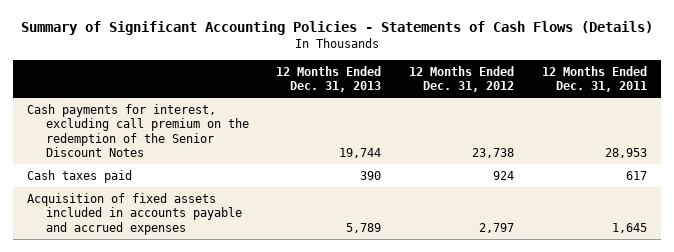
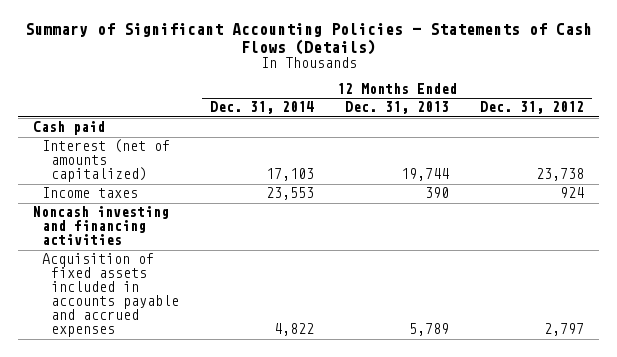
- | 12 Months Ended Dec. 31, 2013 | 12 Months Ended Dec. 31, 2012 | 12 Months Ended Dec. 31, 2011
+ | 12 Months Ended Dec. 31, 2014 | 12 Months Ended Dec. 31, 2013 | 12 Months Ended Dec. 31, 2012
- Cash payments for interest, excluding call premium on the redemption of the Senior Discount Notes | 19,744 | 23,738 | 28,953
- Cash taxes paid | 390 | 924 | 617
+ Cash paid
+ Interest (net of amounts capitalized) | 17,103 | 19,744 | 23,738
+ Income taxes | 23,553 | 390 | 924
+ Noncash investing and financing activities

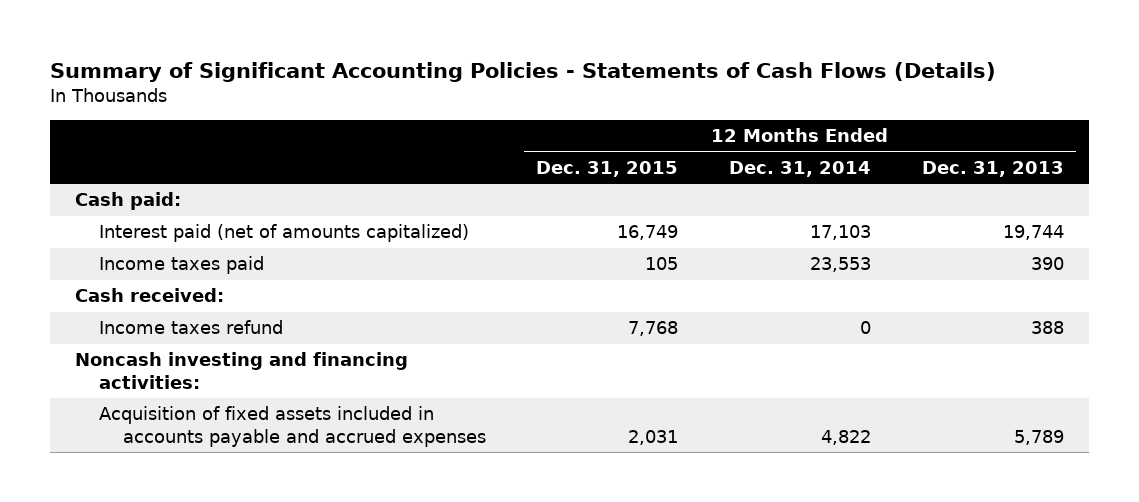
- | 12 Months Ended Dec. 31, 2014 | 12 Months Ended Dec. 31, 2013 | 12 Months Ended Dec. 31, 2012
+ | 12 Months Ended Dec. 31, 2015 | 12 Months Ended Dec. 31, 2014 | 12 Months Ended Dec. 31, 2013
- Cash paid
- Interest (net of amounts capitalized) | 17,103 | 19,744 | 23,738
- Income taxes | 23,553 | 390 | 924
- Noncash investing and financing activities
+ Cash paid:
+ Interest paid (net of amounts capitalized) | 16,749 | 17,103 | 19,744
+ Income taxes paid | 105 | 23,553 | 390
+ Cash received:
+ Income taxes refund | 7,768 | 0 | 388
+ Noncash investing and financing activities:

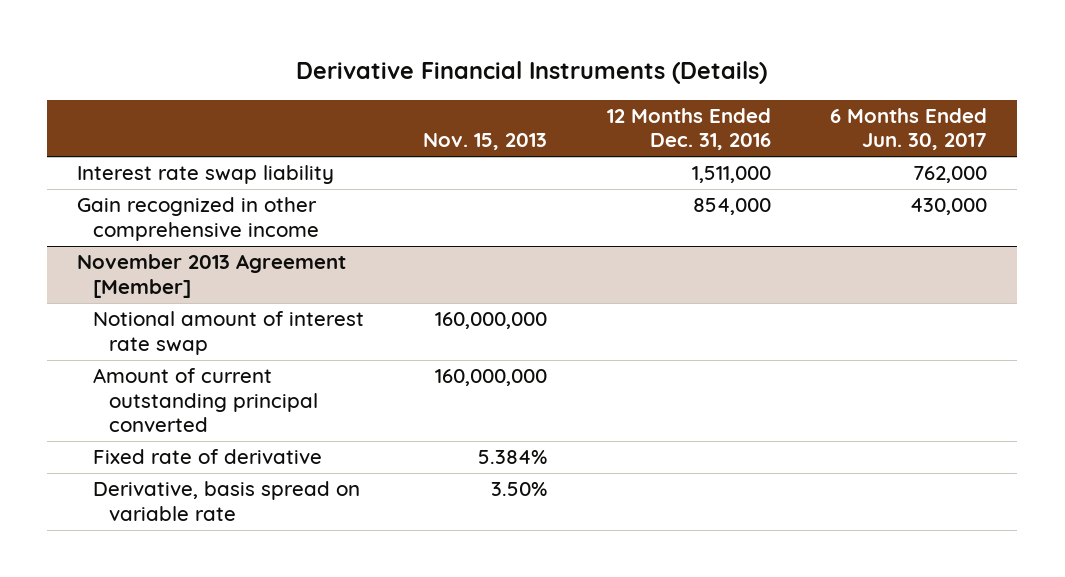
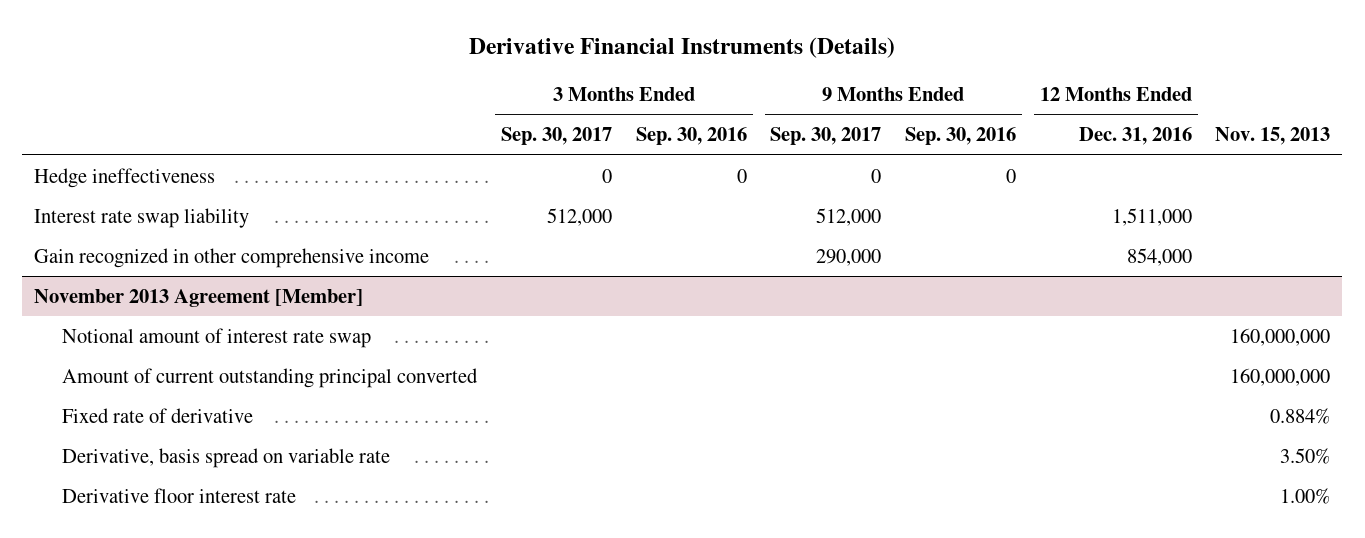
- | Nov. 15, 2013 | 12 Months Ended Dec. 31, 2016 | 6 Months Ended Jun. 30, 2017
+ | 3 Months Ended Sep. 30, 2017 | 3 Months Ended Sep. 30, 2016 | 9 Months Ended Sep. 30, 2017 | 9 Months Ended Sep. 30, 2016 | 12 Months Ended Dec. 31, 2016 | Nov. 15, 2013
+ Hedge ineffectiveness | 0 | 0 | 0 | 0 | |
@ November 2013 Agreement [Member]
- Fixed rate of derivative | 5.384% | |
+ Fixed rate of derivative | | | | | | 0.884%
+ Derivative floor interest rate | | | | | | 1.00%

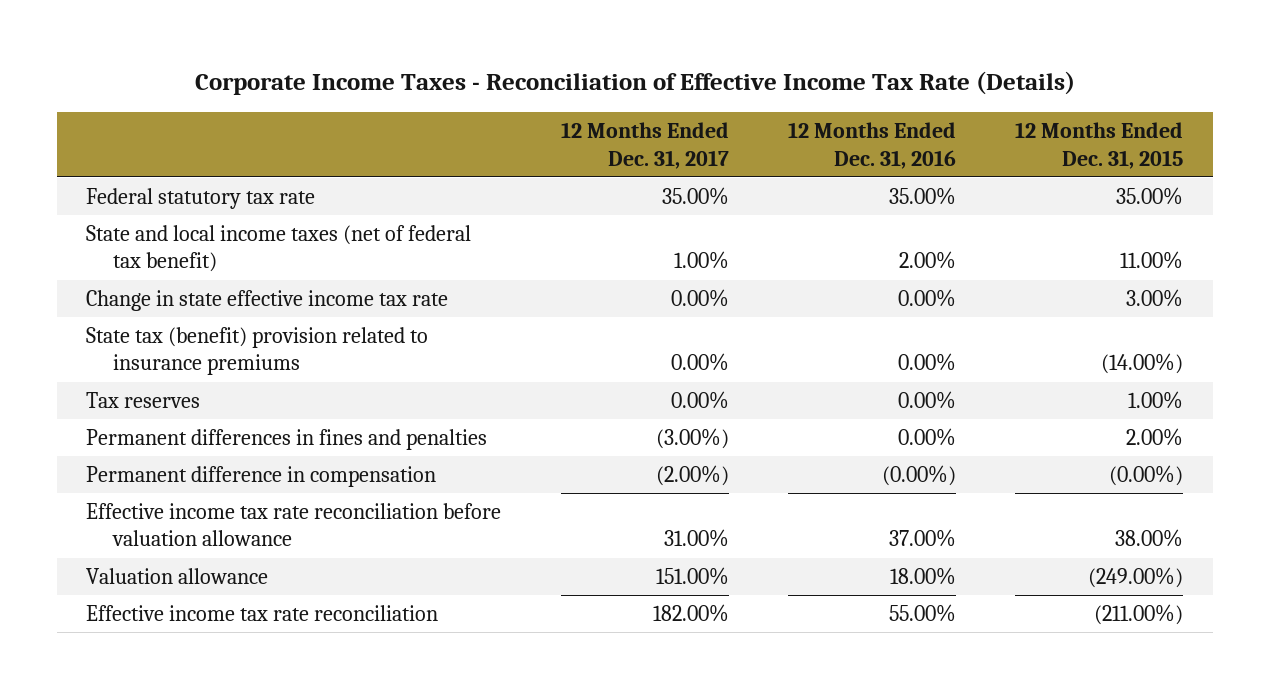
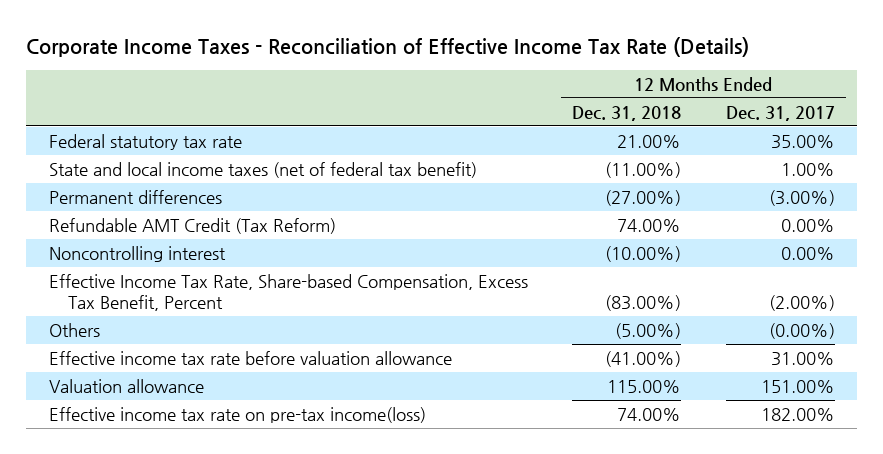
- | 12 Months Ended Dec. 31, 2017 | 12 Months Ended Dec. 31, 2016 | 12 Months Ended Dec. 31, 2015
+ | 12 Months Ended Dec. 31, 2018 | 12 Months Ended Dec. 31, 2017
- Change in state effective income tax rate | 0.00% | 0.00% | 3.00%
- State tax (benefit) provision related to insurance premiums | 0.00% | 0.00% | (14.00%)
- Tax reserves | 0.00% | 0.00% | 1.00%
- Permanent differences in fines and penalties | (3.00%) | 0.00% | 2.00%
- Permanent difference in compensation | (2.00%) | (0.00%) | (0.00%)
- Effective income tax rate reconciliation before valuation allowance | 31.00% | 37.00% | 38.00%
+ Permanent differences | (27.00%) | (3.00%)
+ Refundable AMT Credit (Tax Reform) | 74.00% | 0.00%
+ Noncontrolling interest | (10.00%) | 0.00%
+ Effective Income Tax Rate, Share-based Compensation, Excess Tax Benefit, Percent | (83.00%) | (2.00%)
+ Others | (5.00%) | (0.00%)
+ Effective income tax rate before valuation allowance | (41.00%) | 31.00%
- Effective income tax rate reconciliation | 182.00% | 55.00% | (211.00%)
+ Effective income tax rate on pre-tax income(loss) | 74.00% | 182.00%

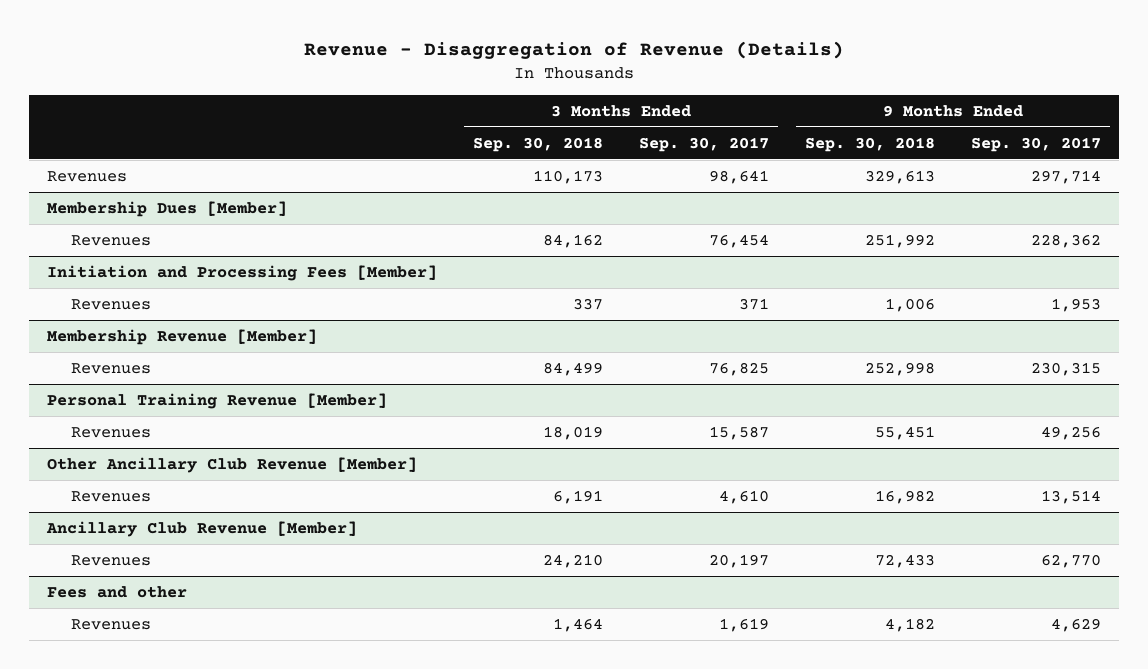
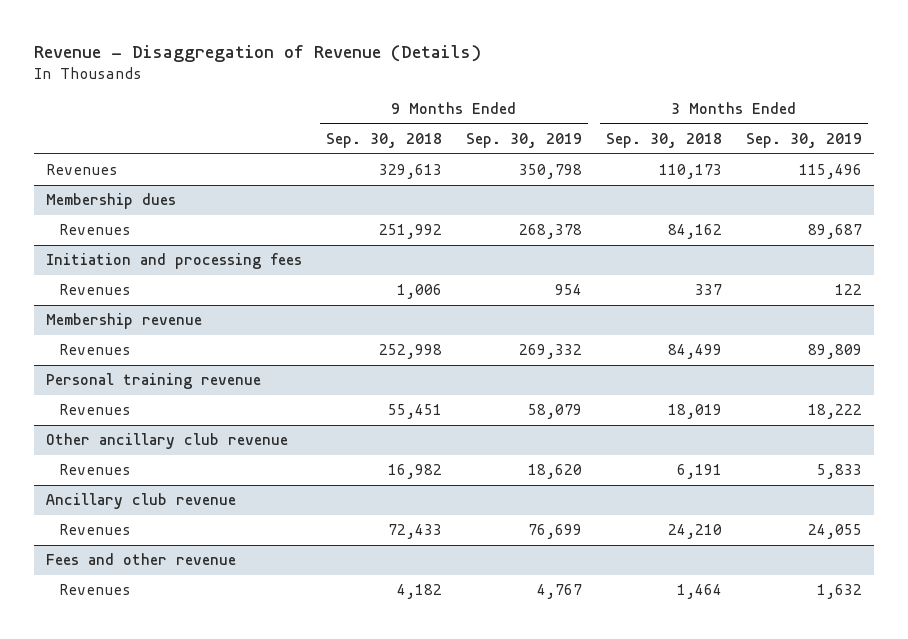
- | 3 Months Ended Sep. 30, 2018 | 3 Months Ended Sep. 30, 2017 | 9 Months Ended Sep. 30, 2018 | 9 Months Ended Sep. 30, 2017
+ | 9 Months Ended Sep. 30, 2018 | 9 Months Ended Sep. 30, 2019 | 3 Months Ended Sep. 30, 2018 | 3 Months Ended Sep. 30, 2019
- Membership Dues [Member]
+ Membership dues
- Initiation and Processing Fees [Member]
+ Initiation and processing fees
- Membership Revenue [Member]
+ Membership revenue
- Personal Training Revenue [Member]
+ Personal training revenue
- Other Ancillary Club Revenue [Member]
+ Other ancillary club revenue
- Ancillary Club Revenue [Member]
+ Ancillary club revenue
- Fees and other
+ Fees and other revenue

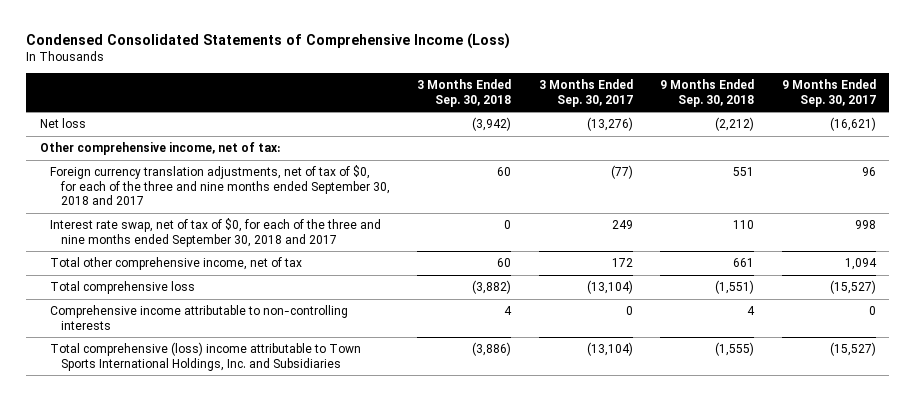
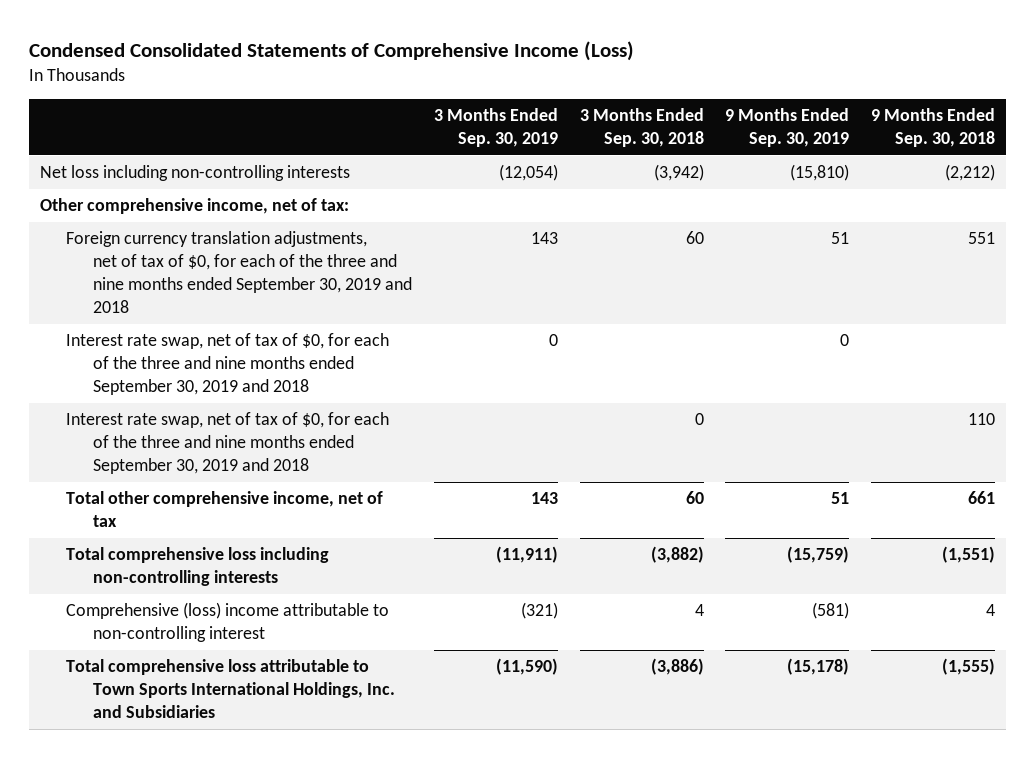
- | 3 Months Ended Sep. 30, 2018 | 3 Months Ended Sep. 30, 2017 | 9 Months Ended Sep. 30, 2018 | 9 Months Ended Sep. 30, 2017
+ | 3 Months Ended Sep. 30, 2019 | 3 Months Ended Sep. 30, 2018 | 9 Months Ended Sep. 30, 2019 | 9 Months Ended Sep. 30, 2018
- Net loss | (3,942) | (13,276) | (2,212) | (16,621)
+ Net loss including non-controlling interests | (12,054) | (3,942) | (15,810) | (2,212)
- Foreign currency translation adjustments, net of tax of $0, for each of the three and nine months ended September 30, 2018 and 2017 | 60 | (77) | 551 | 96
- Interest rate swap, net of tax of $0, for each of the three and nine months ended September 30, 2018 and 2017 | 0 | 249 | 110 | 998
+ Foreign currency translation adjustments, net of tax of $0, for each of the three and nine months ended September 30, 2019 and 2018 | 143 | 60 | 51 | 551
+ Interest rate swap, net of tax of $0, for each of the three and nine months ended September 30, 2019 and 2018 | 0 | | 0 |
+ Interest rate swap, net of tax of $0, for each of the three and nine months ended September 30, 2019 and 2018 | | 0 | | 110
- Total comprehensive loss | (3,882) | (13,104) | (1,551) | (15,527)
- Comprehensive income attributable to non-controlling interests | 4 | 0 | 4 | 0
- Total comprehensive (loss) income attributable to Town Sports International Holdings, Inc. and Subsidiaries | (3,886) | (13,104) | (1,555) | (15,527)
+ Total comprehensive loss including non-controlling interests | (11,911) | (3,882) | (15,759) | (1,551)
+ Comprehensive (loss) income attributable to non-controlling interest | (321) | 4 | (581) | 4
+ Total comprehensive loss attributable to Town Sports International Holdings, Inc. and Subsidiaries | (11,590) | (3,886) | (15,178) | (1,555)

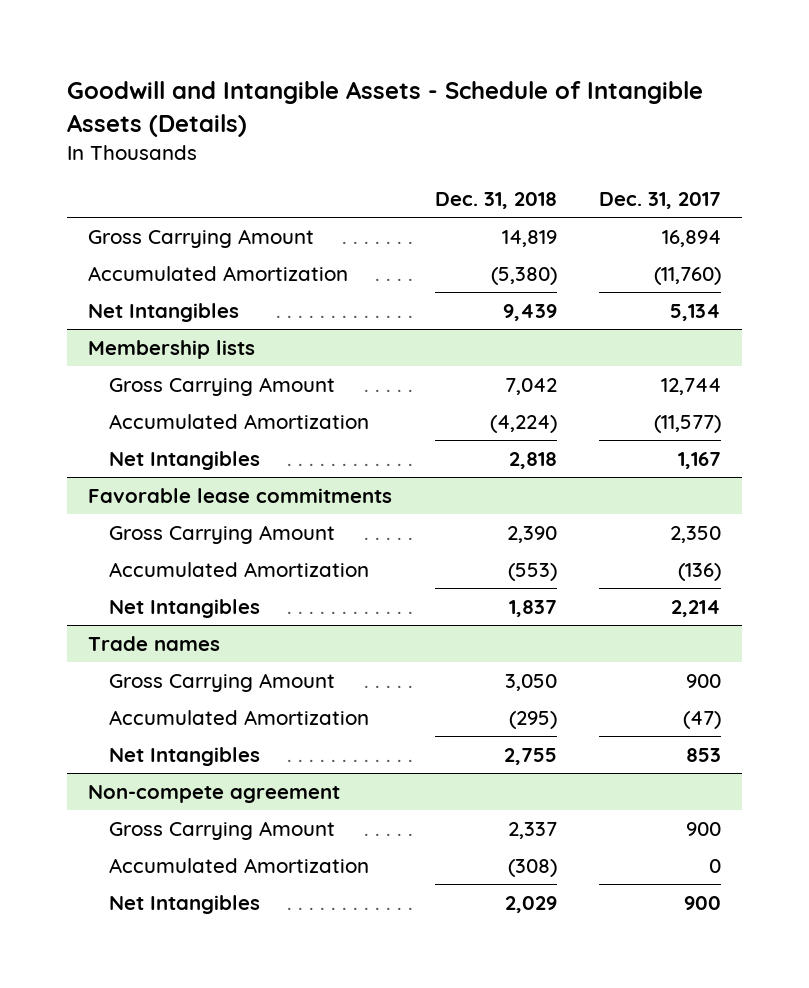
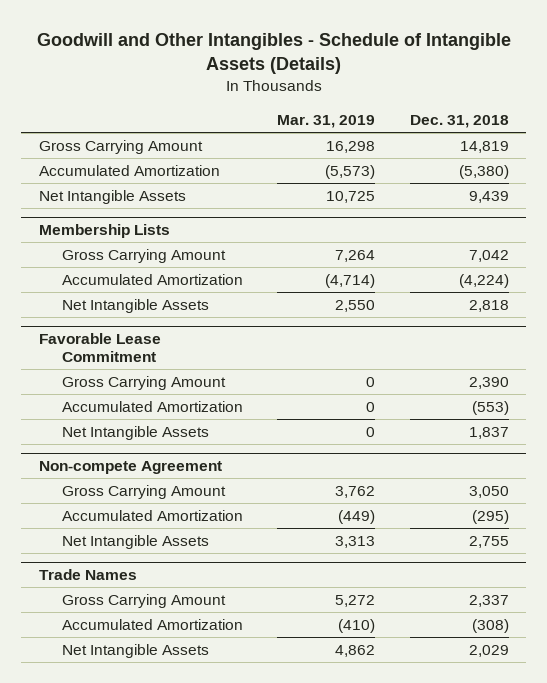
- Goodwill and Intangible Assets - Schedule of Intangible Assets (Details)
+ Goodwill and Other Intangibles - Schedule of Intangible Assets (Details)
- | Dec. 31, 2018 | Dec. 31, 2017
+ | Mar. 31, 2019 | Dec. 31, 2018
- Net Intangibles | 9,439 | 5,134
- Membership lists
+ Net Intangible Assets | 10,725 | 9,439
+ Membership Lists
- Net Intangibles | 2,818 | 1,167
- Favorable lease commitments
+ Net Intangible Assets | 2,550 | 2,818
+ Favorable Lease Commitment
- Net Intangibles | 1,837 | 2,214
- Trade names
+ Net Intangible Assets | 0 | 1,837
+ Non-compete Agreement
- Net Intangibles | 2,755 | 853
- Non-compete agreement
+ Net Intangible Assets | 3,313 | 2,755
+ Trade Names
- Net Intangibles | 2,029 | 900
+ Net Intangible Assets | 4,862 | 2,029

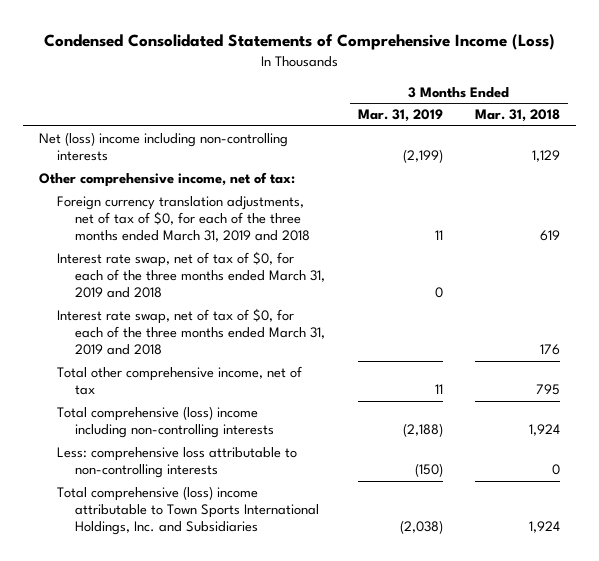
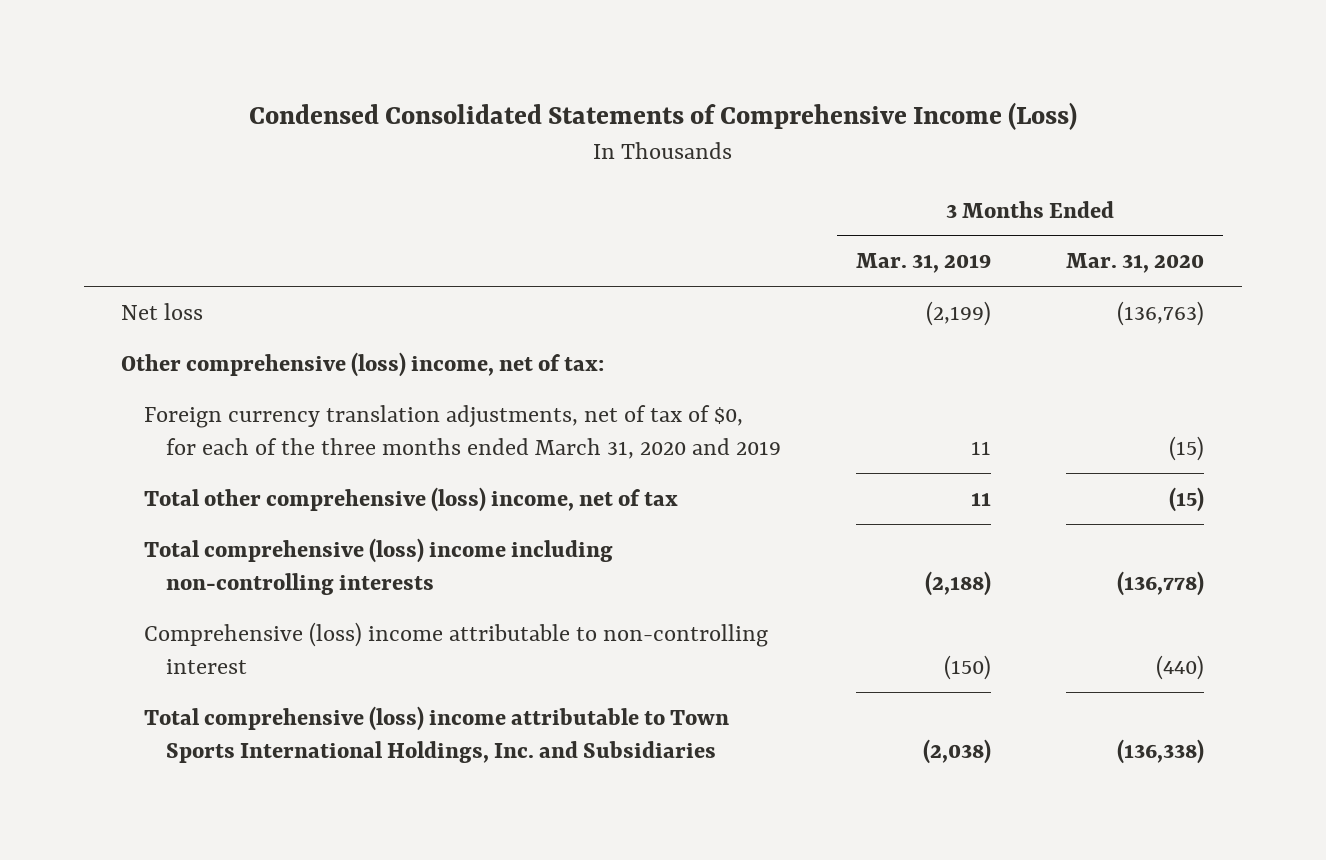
- | 3 Months Ended Mar. 31, 2019 | 3 Months Ended Mar. 31, 2018
+ | 3 Months Ended Mar. 31, 2019 | 3 Months Ended Mar. 31, 2020
- Net (loss) income including non-controlling interests | (2,199) | 1,129
- Other comprehensive income, net of tax:
- Foreign currency translation adjustments, net of tax of $0, for each of the three months ended March 31, 2019 and 2018 | 11 | 619
- Interest rate swap, net of tax of $0, for each of the three months ended March 31, 2019 and 2018 | 0 |
- Interest rate swap, net of tax of $0, for each of the three months ended March 31, 2019 and 2018 | | 176
- Total other comprehensive income, net of tax | 11 | 795
+ Net loss | (2,199) | (136,763)
+ Other comprehensive (loss) income, net of tax:
+ Foreign currency translation adjustments, net of tax of $0, for each of the three months ended March 31, 2020 and 2019 | 11 | (15)
+ Total other comprehensive (loss) income, net of tax | 11 | (15)
- Less: comprehensive loss attributable to non-controlling interests | (150) | 0
+ Comprehensive (loss) income attributable to non-controlling interest | (150) | (440)

